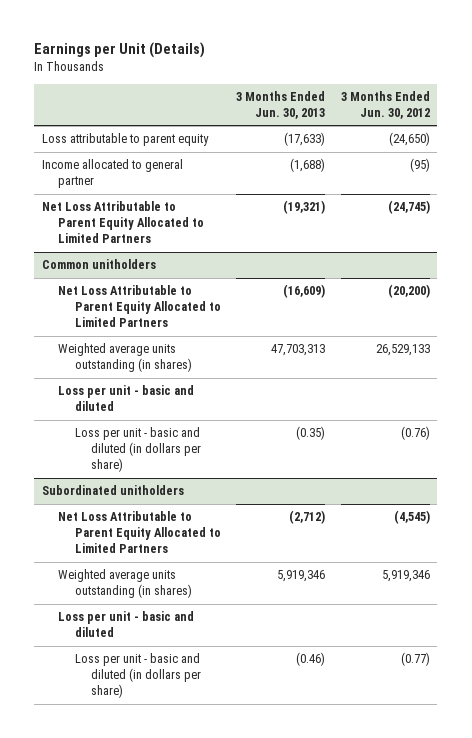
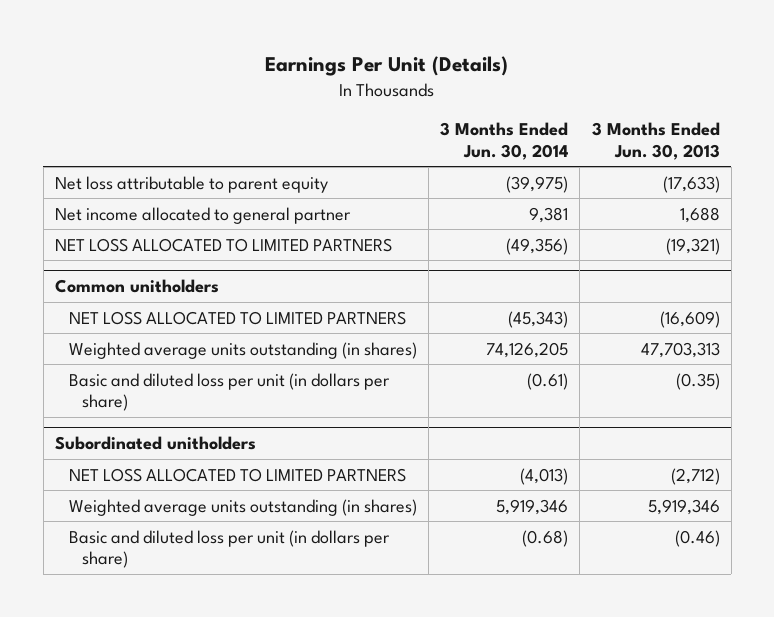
- Earnings per Unit (Details)
+ Earnings Per Unit (Details)
- | 3 Months Ended Jun. 30, 2013 | 3 Months Ended Jun. 30, 2012
+ | 3 Months Ended Jun. 30, 2014 | 3 Months Ended Jun. 30, 2013
- Loss attributable to parent equity | (17,633) | (24,650)
- Income allocated to general partner | (1,688) | (95)
- Net Loss Attributable to Parent Equity Allocated to Limited Partners | (19,321) | (24,745)
+ Net loss attributable to parent equity | (39,975) | (17,633)
+ Net income allocated to general partner | 9,381 | 1,688
+ NET LOSS ALLOCATED TO LIMITED PARTNERS | (49,356) | (19,321)
@ Common unitholders
- Net Loss Attributable to Parent Equity Allocated to Limited Partners | (16,609) | (20,200)
+ NET LOSS ALLOCATED TO LIMITED PARTNERS | (45,343) | (16,609)
- Loss per unit - basic and diluted
- Loss per unit - basic and diluted (in dollars per share) | (0.35) | (0.76)
+ Basic and diluted loss per unit (in dollars per share) | (0.61) | (0.35)
@ Subordinated unitholders
- Net Loss Attributable to Parent Equity Allocated to Limited Partners | (2,712) | (4,545)
+ NET LOSS ALLOCATED TO LIMITED PARTNERS | (4,013) | (2,712)
- Loss per unit - basic and diluted
- Loss per unit - basic and diluted (in dollars per share) | (0.46) | (0.77)
+ Basic and diluted loss per unit (in dollars per share) | (0.68) | (0.46)

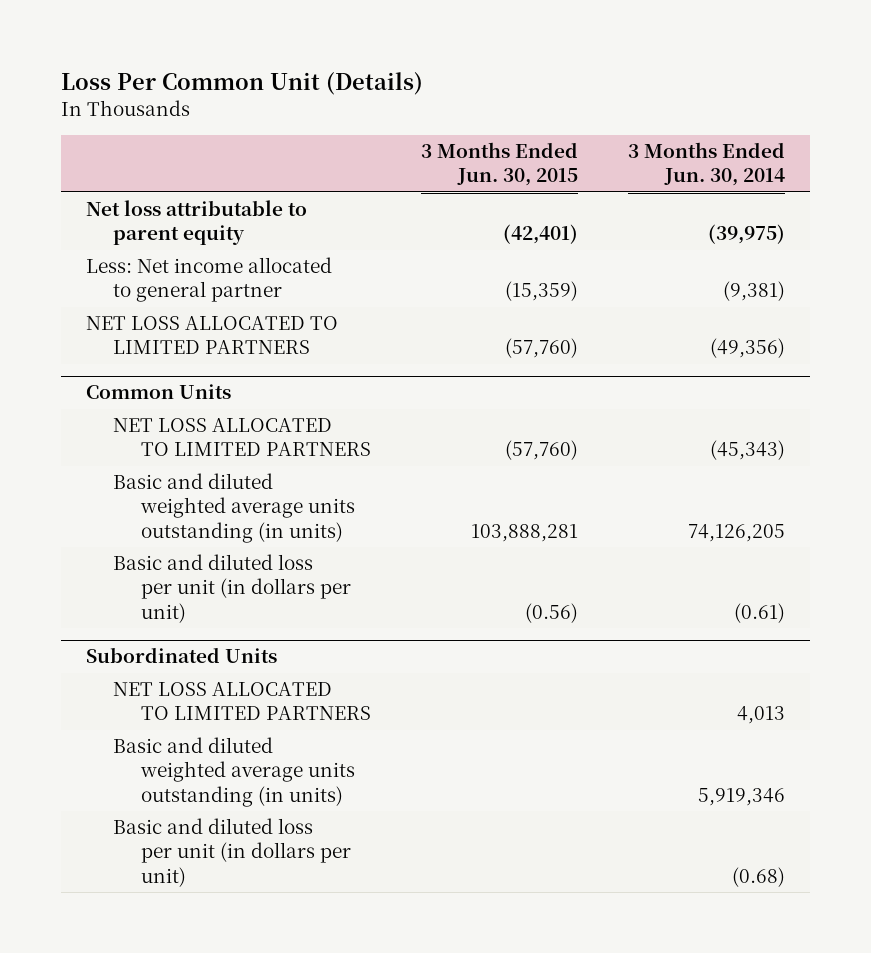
- Earnings Per Unit (Details)
+ Loss Per Common Unit (Details)
- | 3 Months Ended Jun. 30, 2014 | 3 Months Ended Jun. 30, 2013
+ | 3 Months Ended Jun. 30, 2015 | 3 Months Ended Jun. 30, 2014
- Net income allocated to general partner | 9,381 | 1,688
+ Less: Net income allocated to general partner | (15,359) | (9,381)
- Common unitholders
+ Common Units
- Weighted average units outstanding (in shares) | 74,126,205 | 47,703,313
- Basic and diluted loss per unit (in dollars per share) | (0.61) | (0.35)
- Subordinated unitholders
- NET LOSS ALLOCATED TO LIMITED PARTNERS | (4,013) | (2,712)
- Weighted average units outstanding (in shares) | 5,919,346 | 5,919,346
- Basic and diluted loss per unit (in dollars per share) | (0.68) | (0.46)
+ Basic and diluted weighted average units outstanding (in units) | 103,888,281 | 74,126,205
+ Basic and diluted loss per unit (in dollars per unit) | (0.56) | (0.61)
+ Subordinated Units
+ NET LOSS ALLOCATED TO LIMITED PARTNERS | | 4,013
+ Basic and diluted weighted average units outstanding (in units) | | 5,919,346
+ Basic and diluted loss per unit (in dollars per unit) | | (0.68)

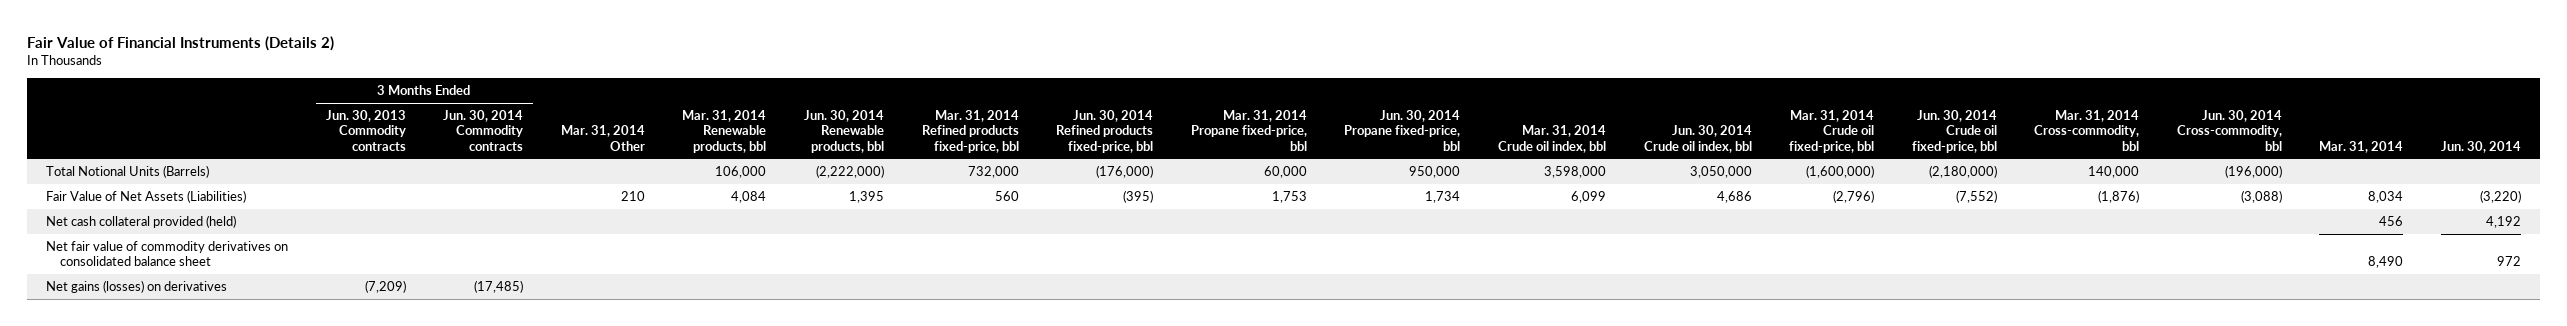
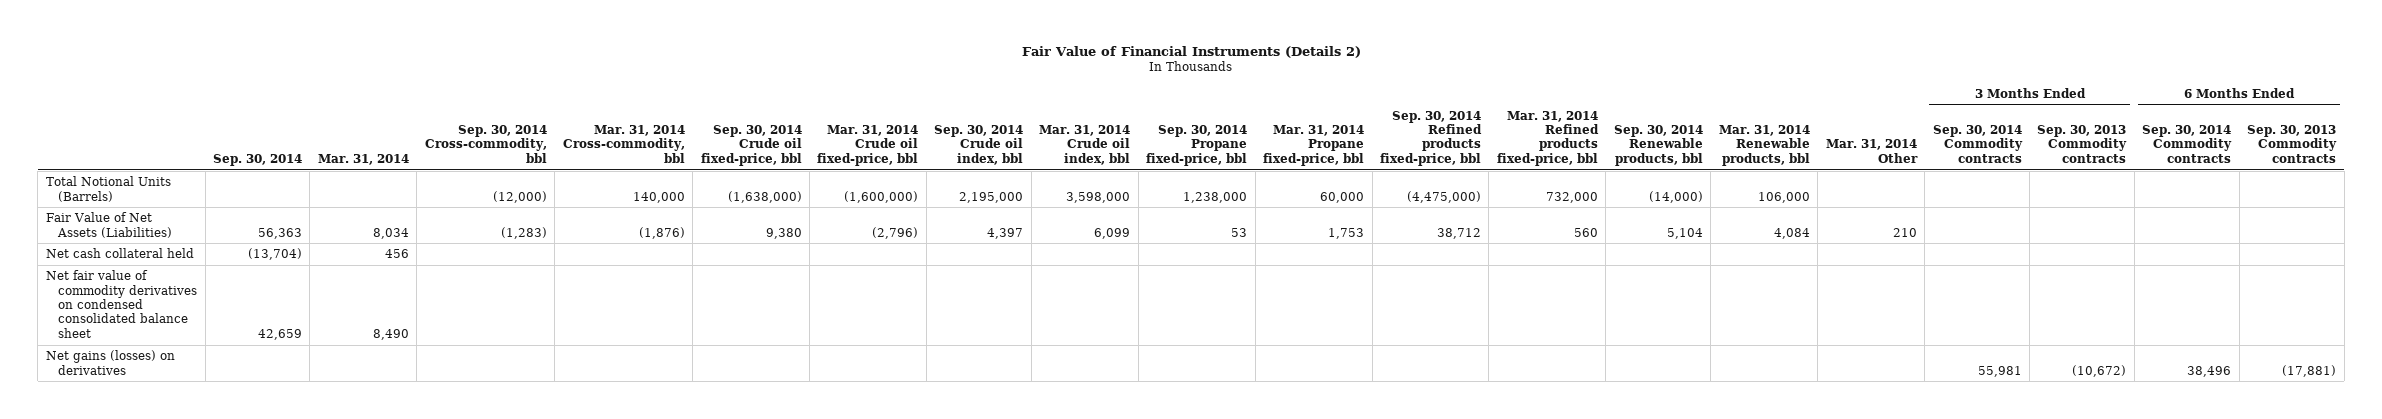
- | 3 Months Ended Jun. 30, 2013 Commodity contracts | 3 Months Ended Jun. 30, 2014 Commodity contracts | Mar. 31, 2014 Other | Mar. 31, 2014 Renewable products, bbl | Jun. 30, 2014 Renewable products, bbl | Mar. 31, 2014 Refined products fixed-price, bbl | Jun. 30, 2014 Refined products fixed-price, bbl | Mar. 31, 2014 Propane fixed-price, bbl | Jun. 30, 2014 Propane fixed-price, bbl | Mar. 31, 2014 Crude oil index, bbl | Jun. 30, 2014 Crude oil index, bbl | Mar. 31, 2014 Crude oil fixed-price, bbl | Jun. 30, 2014 Crude oil fixed-price, bbl | Mar. 31, 2014 Cross-commodity, bbl | Jun. 30, 2014 Cross-commodity, bbl | Mar. 31, 2014 | Jun. 30, 2014
+ | Sep. 30, 2014 | Mar. 31, 2014 | Sep. 30, 2014 Cross-commodity, bbl | Mar. 31, 2014 Cross-commodity, bbl | Sep. 30, 2014 Crude oil fixed-price, bbl | Mar. 31, 2014 Crude oil fixed-price, bbl | Sep. 30, 2014 Crude oil index, bbl | Mar. 31, 2014 Crude oil index, bbl | Sep. 30, 2014 Propane fixed-price, bbl | Mar. 31, 2014 Propane fixed-price, bbl | Sep. 30, 2014 Refined products fixed-price, bbl | Mar. 31, 2014 Refined products fixed-price, bbl | Sep. 30, 2014 Renewable products, bbl | Mar. 31, 2014 Renewable products, bbl | Mar. 31, 2014 Other | 3 Months Ended Sep. 30, 2014 Commodity contracts | 3 Months Ended Sep. 30, 2013 Commodity contracts | 6 Months Ended Sep. 30, 2014 Commodity contracts | 6 Months Ended Sep. 30, 2013 Commodity contracts
- Net cash collateral provided (held) | | | | | | | | | | | | | | | | 456 | 4,192
- Net fair value of commodity derivatives on consolidated balance sheet | | | | | | | | | | | | | | | | 8,490 | 972
+ Net cash collateral held | (13,704) | 456 | | | | | | | | | | | | | | | | |
+ Net fair value of commodity derivatives on condensed consolidated balance sheet | 42,659 | 8,490 | | | | | | | | | | | | | | | | |

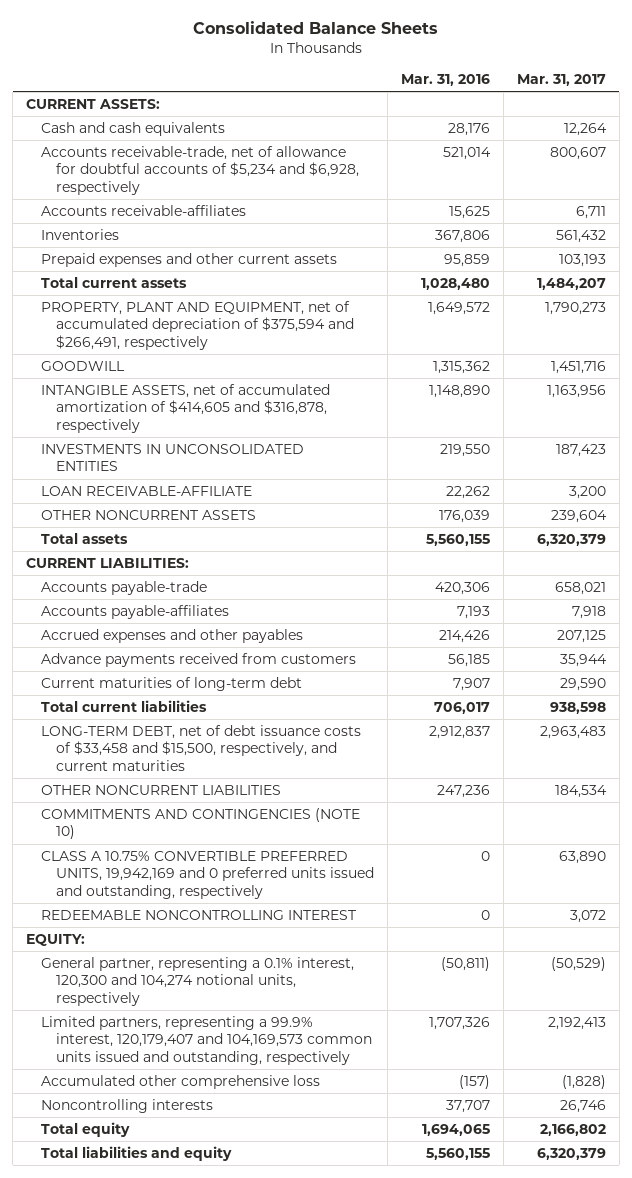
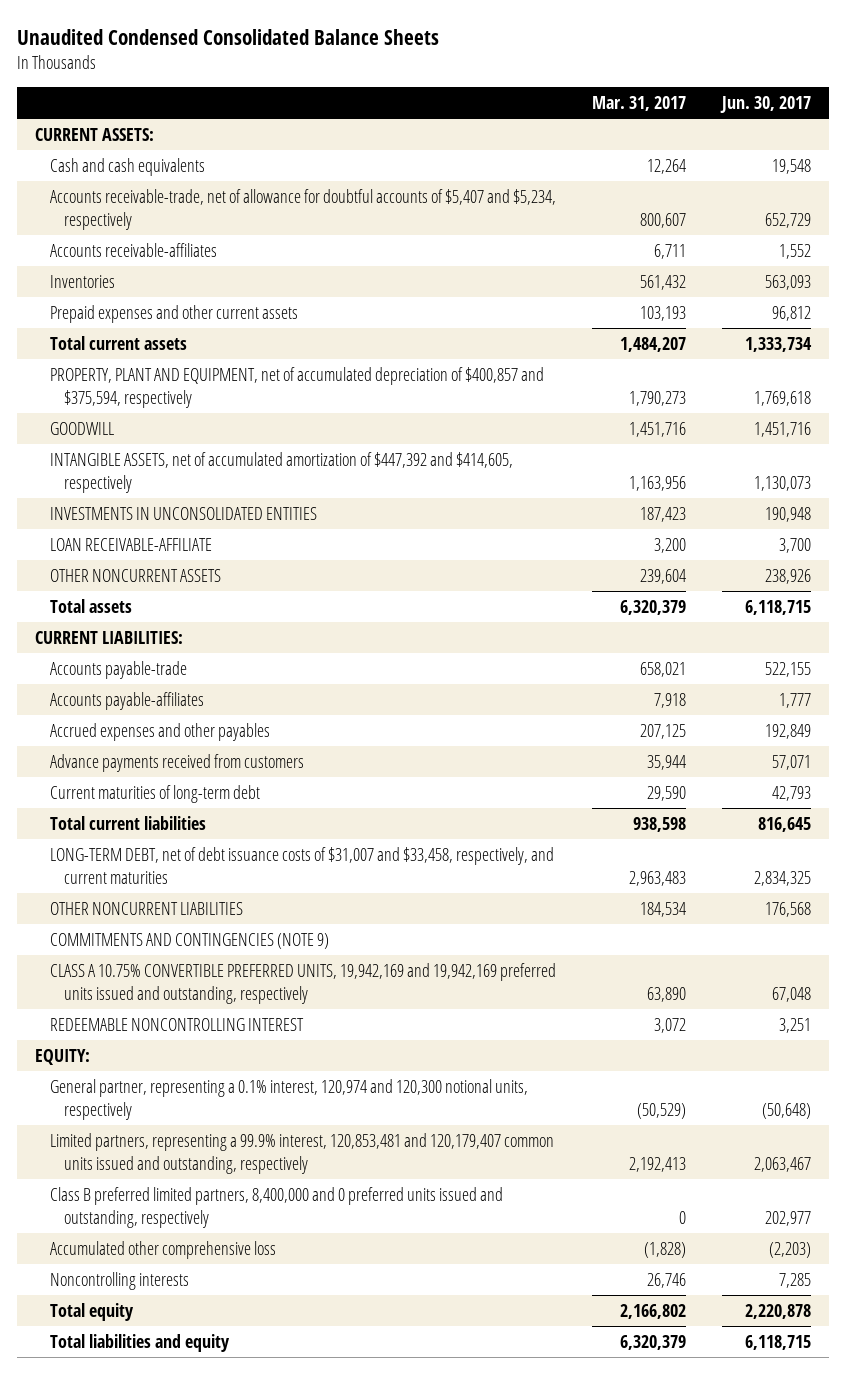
- Consolidated Balance Sheets
+ Unaudited Condensed Consolidated Balance Sheets
- | Mar. 31, 2016 | Mar. 31, 2017
+ | Mar. 31, 2017 | Jun. 30, 2017
- Accounts receivable-trade, net of allowance for doubtful accounts of $5,234 and $6,928, respectively | 521,014 | 800,607
+ Accounts receivable-trade, net of allowance for doubtful accounts of $5,407 and $5,234, respectively | 800,607 | 652,729
- PROPERTY, PLANT AND EQUIPMENT, net of accumulated depreciation of $375,594 and $266,491, respectively | 1,649,572 | 1,790,273
+ PROPERTY, PLANT AND EQUIPMENT, net of accumulated depreciation of $400,857 and $375,594, respectively | 1,790,273 | 1,769,618
- INTANGIBLE ASSETS, net of accumulated amortization of $414,605 and $316,878, respectively | 1,148,890 | 1,163,956
+ INTANGIBLE ASSETS, net of accumulated amortization of $447,392 and $414,605, respectively | 1,163,956 | 1,130,073
- LONG-TERM DEBT, net of debt issuance costs of $33,458 and $15,500, respectively, and current maturities | 2,912,837 | 2,963,483
+ LONG-TERM DEBT, net of debt issuance costs of $31,007 and $33,458, respectively, and current maturities | 2,963,483 | 2,834,325
- COMMITMENTS AND CONTINGENCIES (NOTE 10)
- CLASS A 10.75% CONVERTIBLE PREFERRED UNITS, 19,942,169 and 0 preferred units issued and outstanding, respectively | 0 | 63,890
+ COMMITMENTS AND CONTINGENCIES (NOTE 9)
+ CLASS A 10.75% CONVERTIBLE PREFERRED UNITS, 19,942,169 and 19,942,169 preferred units issued and outstanding, respectively | 63,890 | 67,048
- General partner, representing a 0.1% interest, 120,300 and 104,274 notional units, respectively | (50,811) | (50,529)
- Limited partners, representing a 99.9% interest, 120,179,407 and 104,169,573 common units issued and outstanding, respectively | 1,707,326 | 2,192,413
+ General partner, representing a 0.1% interest, 120,974 and 120,300 notional units, respectively | (50,529) | (50,648)
+ Limited partners, representing a 99.9% interest, 120,853,481 and 120,179,407 common units issued and outstanding, respectively | 2,192,413 | 2,063,467
+ Class B preferred limited partners, 8,400,000 and 0 preferred units issued and outstanding, respectively | 0 | 202,977

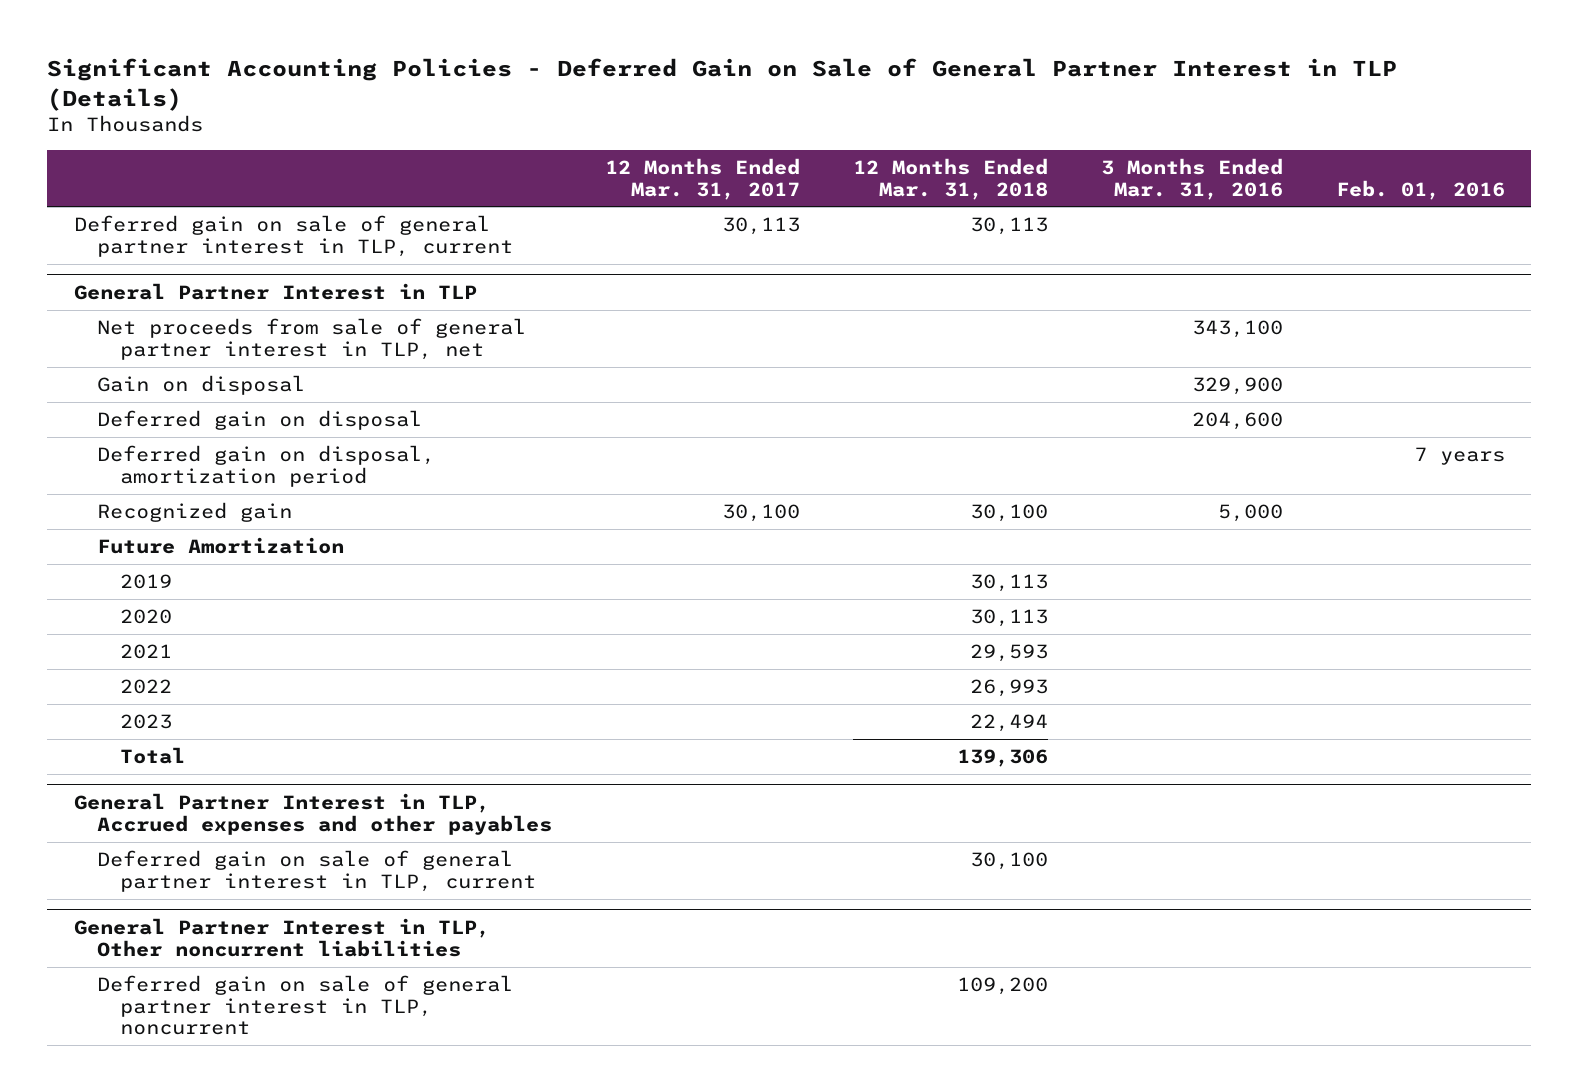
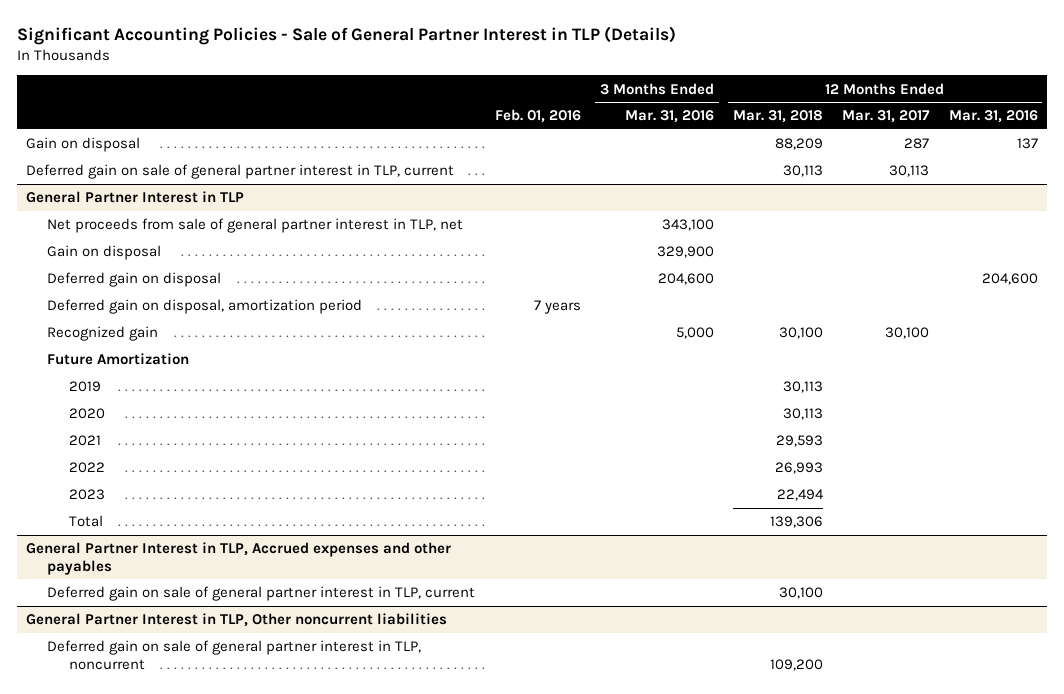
- Significant Accounting Policies - Deferred Gain on Sale of General Partner Interest in TLP (Details)
+ Significant Accounting Policies - Sale of General Partner Interest in TLP (Details)
- | 12 Months Ended Mar. 31, 2017 | 12 Months Ended Mar. 31, 2018 | 3 Months Ended Mar. 31, 2016 | Feb. 01, 2016
+ | Feb. 01, 2016 | 3 Months Ended Mar. 31, 2016 | 12 Months Ended Mar. 31, 2018 | 12 Months Ended Mar. 31, 2017 | 12 Months Ended Mar. 31, 2016
+ Gain on disposal | | | 88,209 | 287 | 137

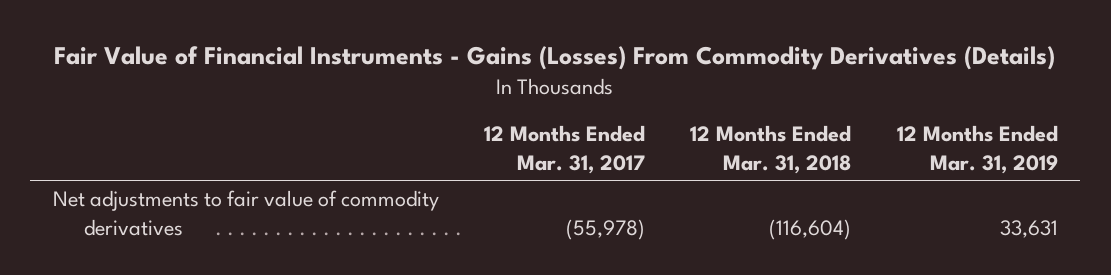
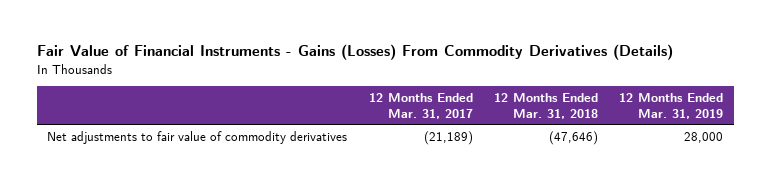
- Net adjustments to fair value of commodity derivatives | (55,978) | (116,604) | 33,631
+ Net adjustments to fair value of commodity derivatives | (21,189) | (47,646) | 28,000

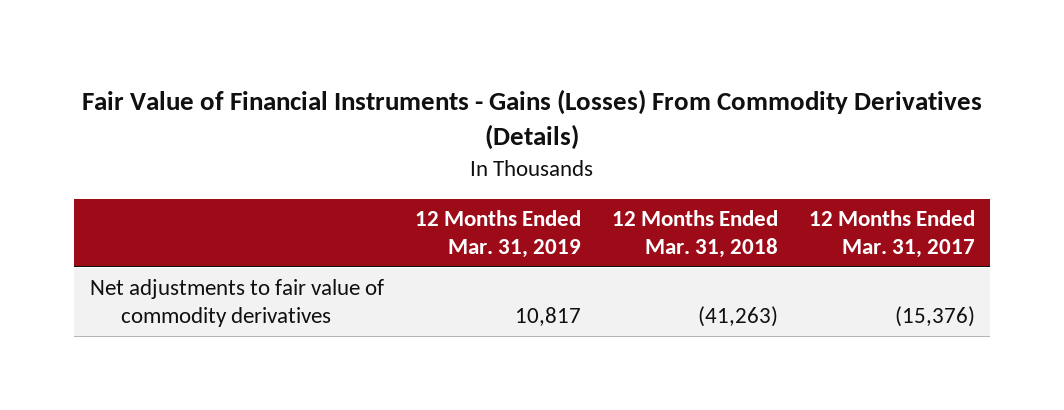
- | 12 Months Ended Mar. 31, 2017 | 12 Months Ended Mar. 31, 2018 | 12 Months Ended Mar. 31, 2019
+ | 12 Months Ended Mar. 31, 2019 | 12 Months Ended Mar. 31, 2018 | 12 Months Ended Mar. 31, 2017
- Net adjustments to fair value of commodity derivatives | (21,189) | (47,646) | 28,000
+ Net adjustments to fair value of commodity derivatives | 10,817 | (41,263) | (15,376)

